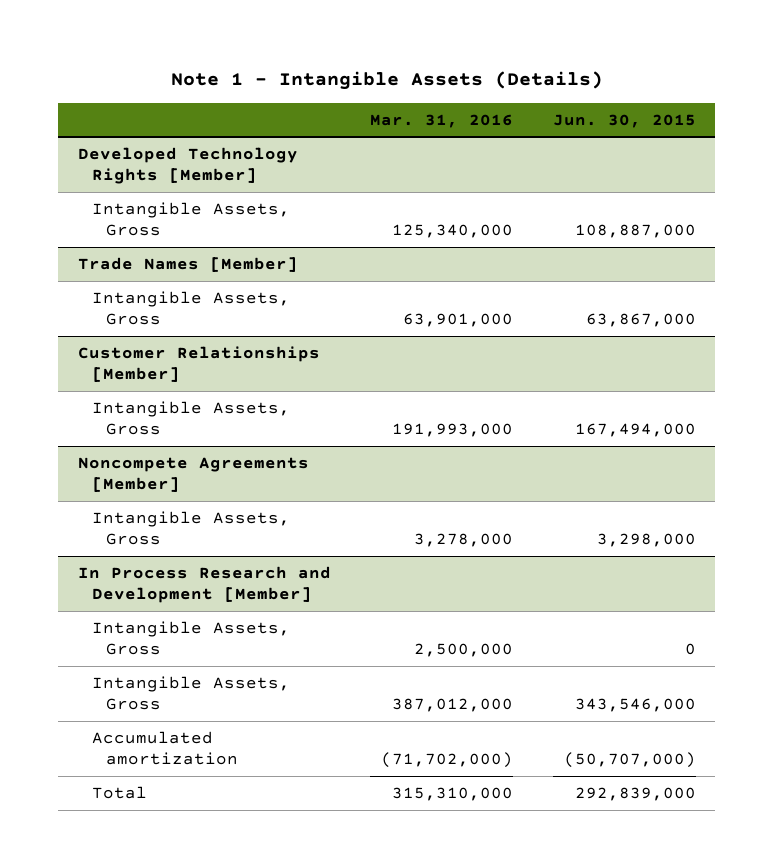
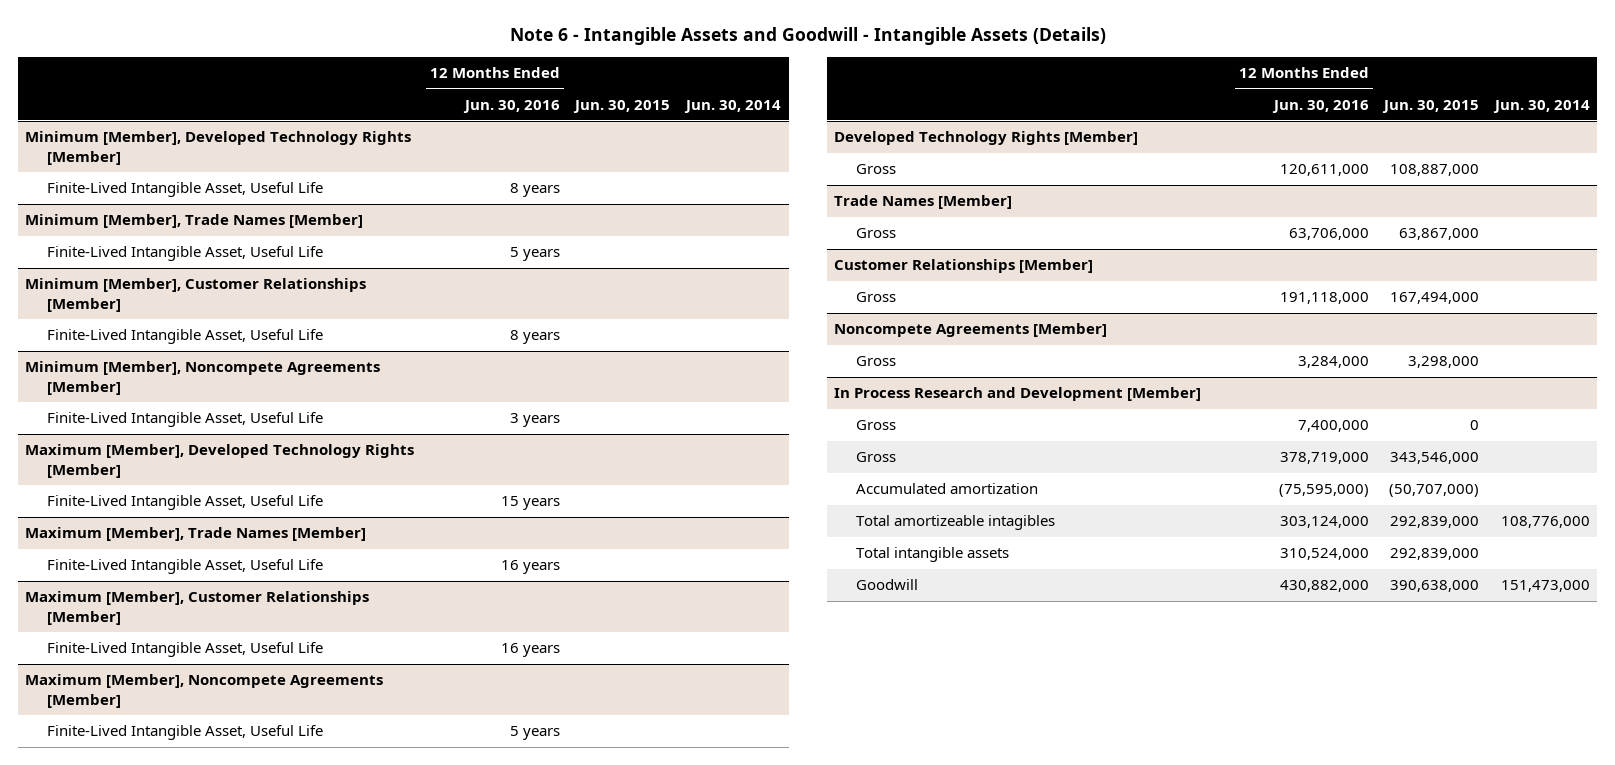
- Note 1 - Intangible Assets (Details)
+ Note 6 - Intangible Assets and Goodwill - Intangible Assets (Details)
- | Mar. 31, 2016 | Jun. 30, 2015
+ | 12 Months Ended Jun. 30, 2016 | Jun. 30, 2015 | Jun. 30, 2014
+ Minimum [Member], Developed Technology Rights [Member]
+ Finite-Lived Intangible Asset, Useful Life | 8 years | |
+ Minimum [Member], Trade Names [Member]
+ Finite-Lived Intangible Asset, Useful Life | 5 years | |
+ Minimum [Member], Customer Relationships [Member]
+ Finite-Lived Intangible Asset, Useful Life | 8 years | |
+ Minimum [Member], Noncompete Agreements [Member]
+ Finite-Lived Intangible Asset, Useful Life | 3 years | |
+ Maximum [Member], Developed Technology Rights [Member]
+ Finite-Lived Intangible Asset, Useful Life | 15 years | |
+ Maximum [Member], Trade Names [Member]
+ Finite-Lived Intangible Asset, Useful Life | 16 years | |
+ Maximum [Member], Customer Relationships [Member]
+ Finite-Lived Intangible Asset, Useful Life | 16 years | |
+ Maximum [Member], Noncompete Agreements [Member]
+ Finite-Lived Intangible Asset, Useful Life | 5 years | |
@ Developed Technology Rights [Member]
- Intangible Assets, Gross | 125,340,000 | 108,887,000
+ Gross | 120,611,000 | 108,887,000 |
@ Trade Names [Member]
- Intangible Assets, Gross | 63,901,000 | 63,867,000
+ Gross | 63,706,000 | 63,867,000 |
@ Customer Relationships [Member]
- Intangible Assets, Gross | 191,993,000 | 167,494,000
+ Gross | 191,118,000 | 167,494,000 |
@ Noncompete Agreements [Member]
- Intangible Assets, Gross | 3,278,000 | 3,298,000
+ Gross | 3,284,000 | 3,298,000 |
@ In Process Research and Development [Member]
- Intangible Assets, Gross | 2,500,000 | 0
- Intangible Assets, Gross | 387,012,000 | 343,546,000
+ Gross | 7,400,000 | 0 |
+ Gross | 378,719,000 | 343,546,000 |
- Total | 315,310,000 | 292,839,000
+ Total amortizeable intagibles | 303,124,000 | 292,839,000 | 108,776,000
+ Total intangible assets | 310,524,000 | 292,839,000 |
+ Goodwill | 430,882,000 | 390,638,000 | 151,473,000

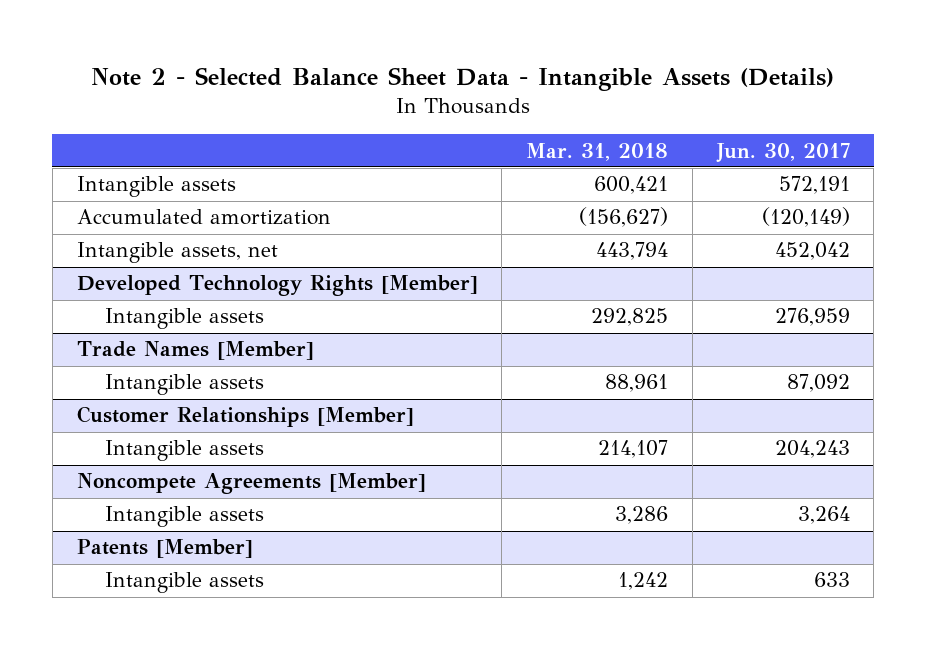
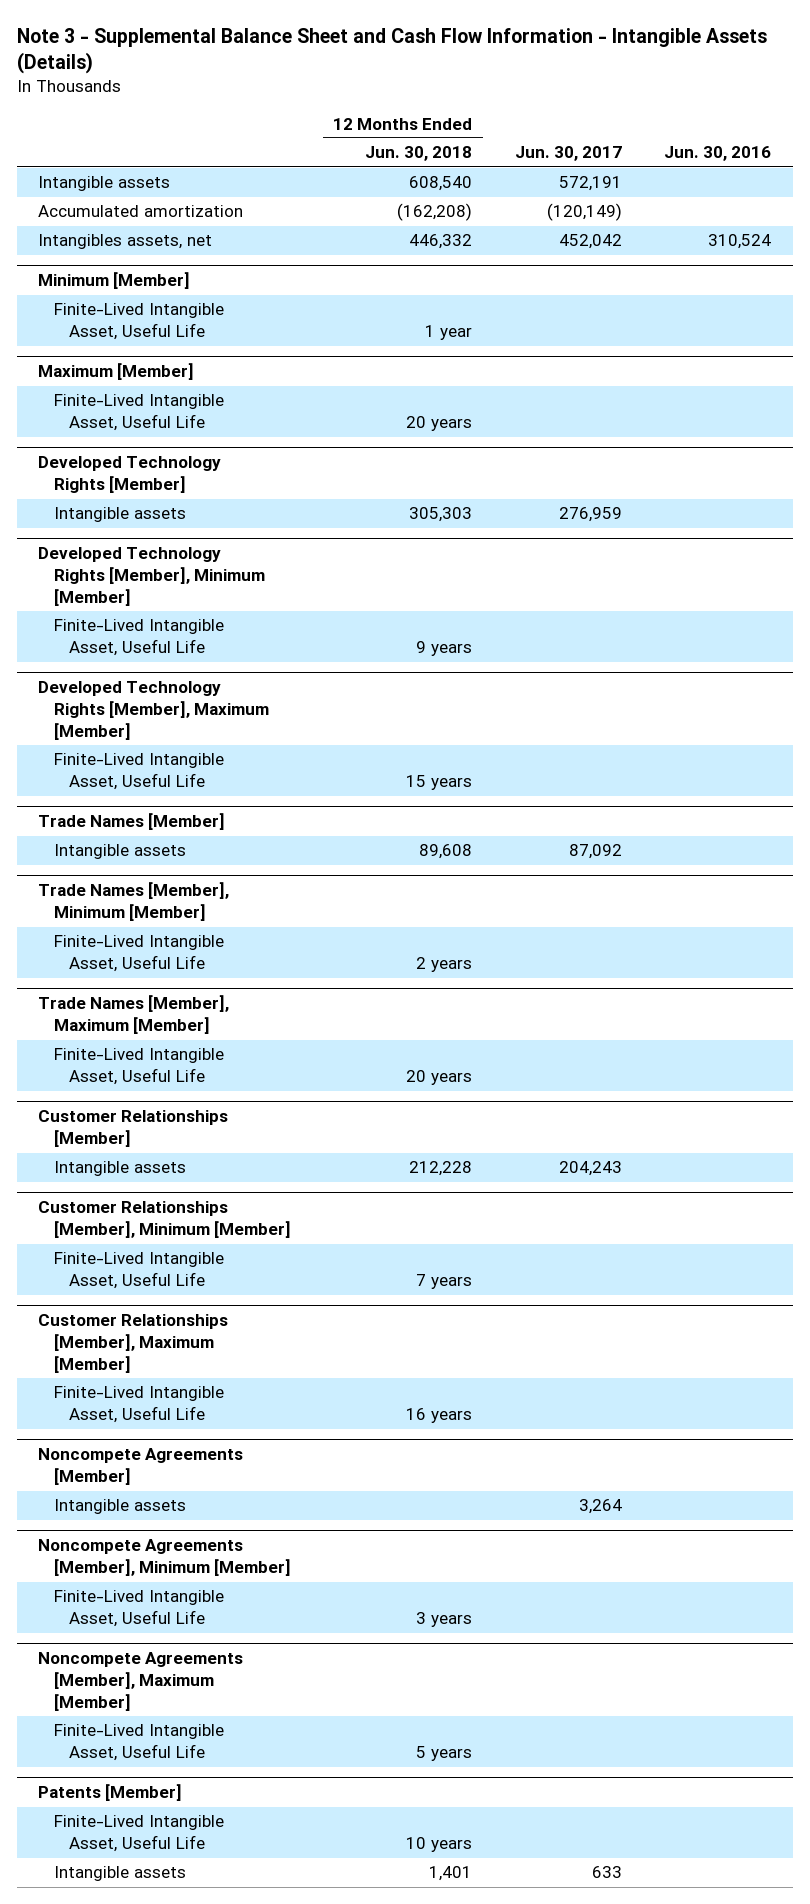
- Note 2 - Selected Balance Sheet Data - Intangible Assets (Details)
+ Note 3 - Supplemental Balance Sheet and Cash Flow Information - Intangible Assets (Details)
- | Mar. 31, 2018 | Jun. 30, 2017
+ | 12 Months Ended Jun. 30, 2018 | Jun. 30, 2017 | Jun. 30, 2016
- Intangible assets, net | 443,794 | 452,042
+ Intangibles assets, net | 446,332 | 452,042 | 310,524
+ Minimum [Member]
+ Finite-Lived Intangible Asset, Useful Life | 1 year | |
+ Maximum [Member]
+ Finite-Lived Intangible Asset, Useful Life | 20 years | |
+ Developed Technology Rights [Member], Minimum [Member]
+ Finite-Lived Intangible Asset, Useful Life | 9 years | |
+ Developed Technology Rights [Member], Maximum [Member]
+ Finite-Lived Intangible Asset, Useful Life | 15 years | |
+ Trade Names [Member], Minimum [Member]
+ Finite-Lived Intangible Asset, Useful Life | 2 years | |
+ Trade Names [Member], Maximum [Member]
+ Finite-Lived Intangible Asset, Useful Life | 20 years | |
+ Customer Relationships [Member], Minimum [Member]
+ Finite-Lived Intangible Asset, Useful Life | 7 years | |
+ Customer Relationships [Member], Maximum [Member]
+ Finite-Lived Intangible Asset, Useful Life | 16 years | |
+ Noncompete Agreements [Member], Minimum [Member]
+ Finite-Lived Intangible Asset, Useful Life | 3 years | |
+ Noncompete Agreements [Member], Maximum [Member]
+ Finite-Lived Intangible Asset, Useful Life | 5 years | |
@ Patents [Member]
+ Finite-Lived Intangible Asset, Useful Life | 10 years | |

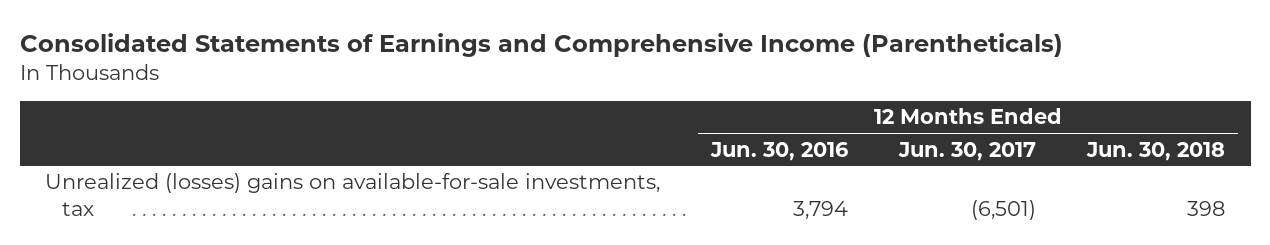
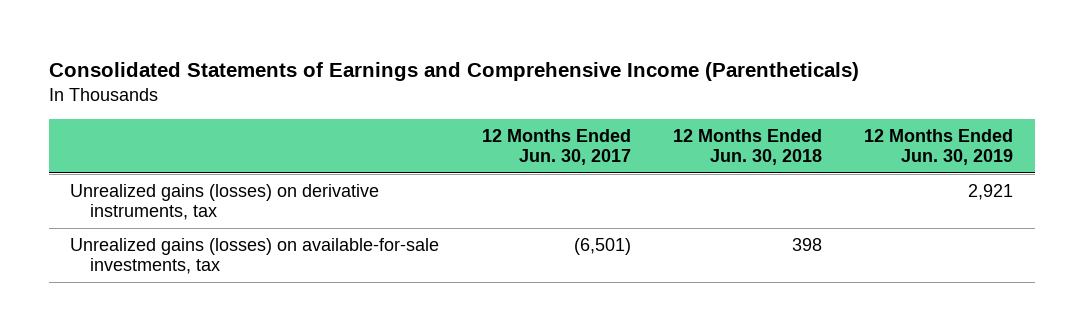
- | 12 Months Ended Jun. 30, 2016 | 12 Months Ended Jun. 30, 2017 | 12 Months Ended Jun. 30, 2018
+ | 12 Months Ended Jun. 30, 2017 | 12 Months Ended Jun. 30, 2018 | 12 Months Ended Jun. 30, 2019
- Unrealized (losses) gains on available-for-sale investments, tax | 3,794 | (6,501) | 398
+ Unrealized gains (losses) on derivative instruments, tax | | | 2,921
+ Unrealized gains (losses) on available-for-sale investments, tax | (6,501) | 398 |

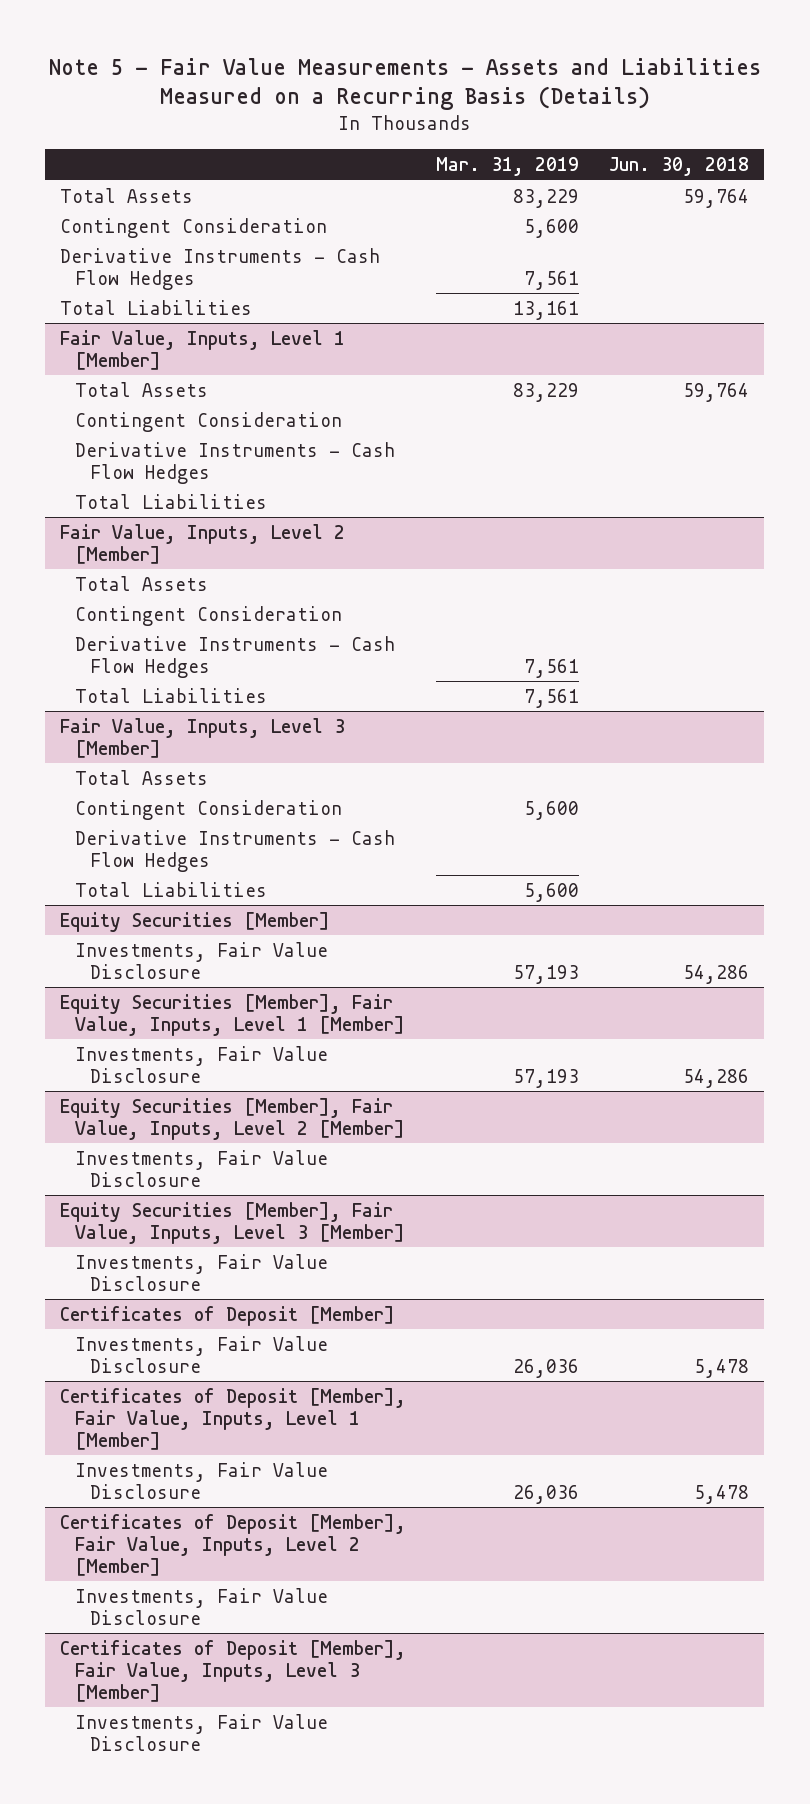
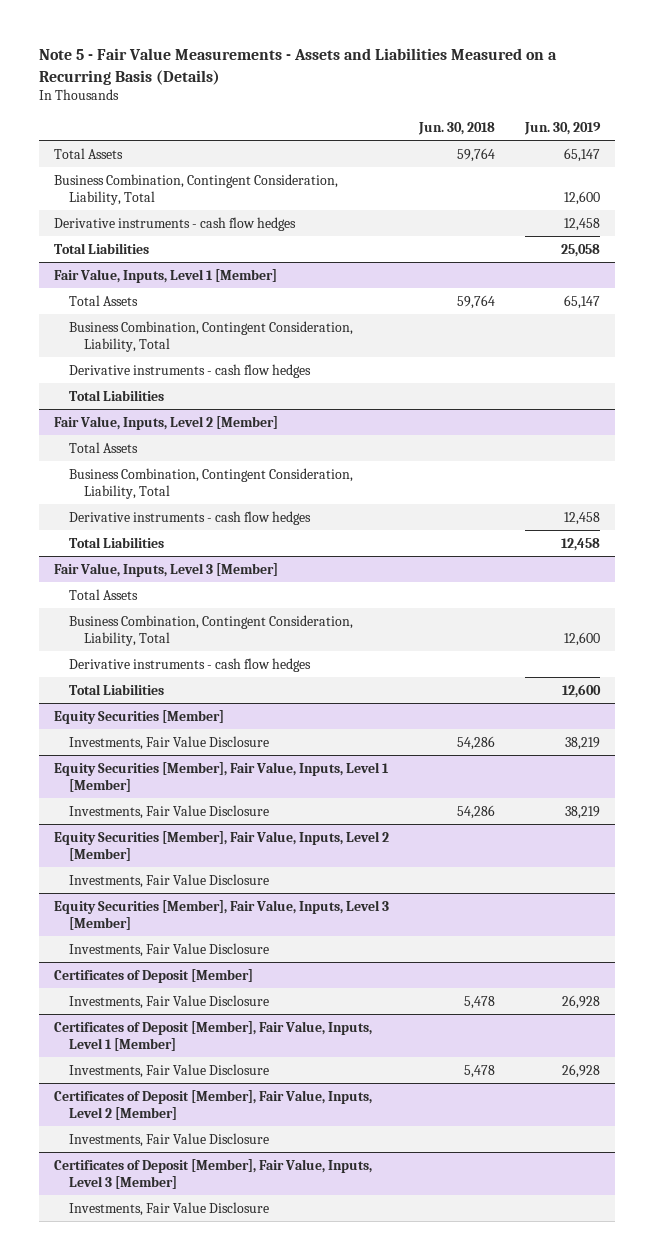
- | Mar. 31, 2019 | Jun. 30, 2018
+ | Jun. 30, 2018 | Jun. 30, 2019
- Contingent Consideration | 5,600 |
- Derivative Instruments - Cash Flow Hedges | 7,561 |
+ Business Combination, Contingent Consideration, Liability, Total | | 12,600
+ Derivative instruments - cash flow hedges | | 12,458
@ Fair Value, Inputs, Level 1 [Member]
- Contingent Consideration
- Derivative Instruments - Cash Flow Hedges
+ Business Combination, Contingent Consideration, Liability, Total
+ Derivative instruments - cash flow hedges
@ Fair Value, Inputs, Level 2 [Member]
- Contingent Consideration
- Derivative Instruments - Cash Flow Hedges | 7,561 |
+ Business Combination, Contingent Consideration, Liability, Total
+ Derivative instruments - cash flow hedges | | 12,458
@ Fair Value, Inputs, Level 3 [Member]
- Contingent Consideration | 5,600 |
- Derivative Instruments - Cash Flow Hedges
+ Business Combination, Contingent Consideration, Liability, Total | | 12,600
+ Derivative instruments - cash flow hedges

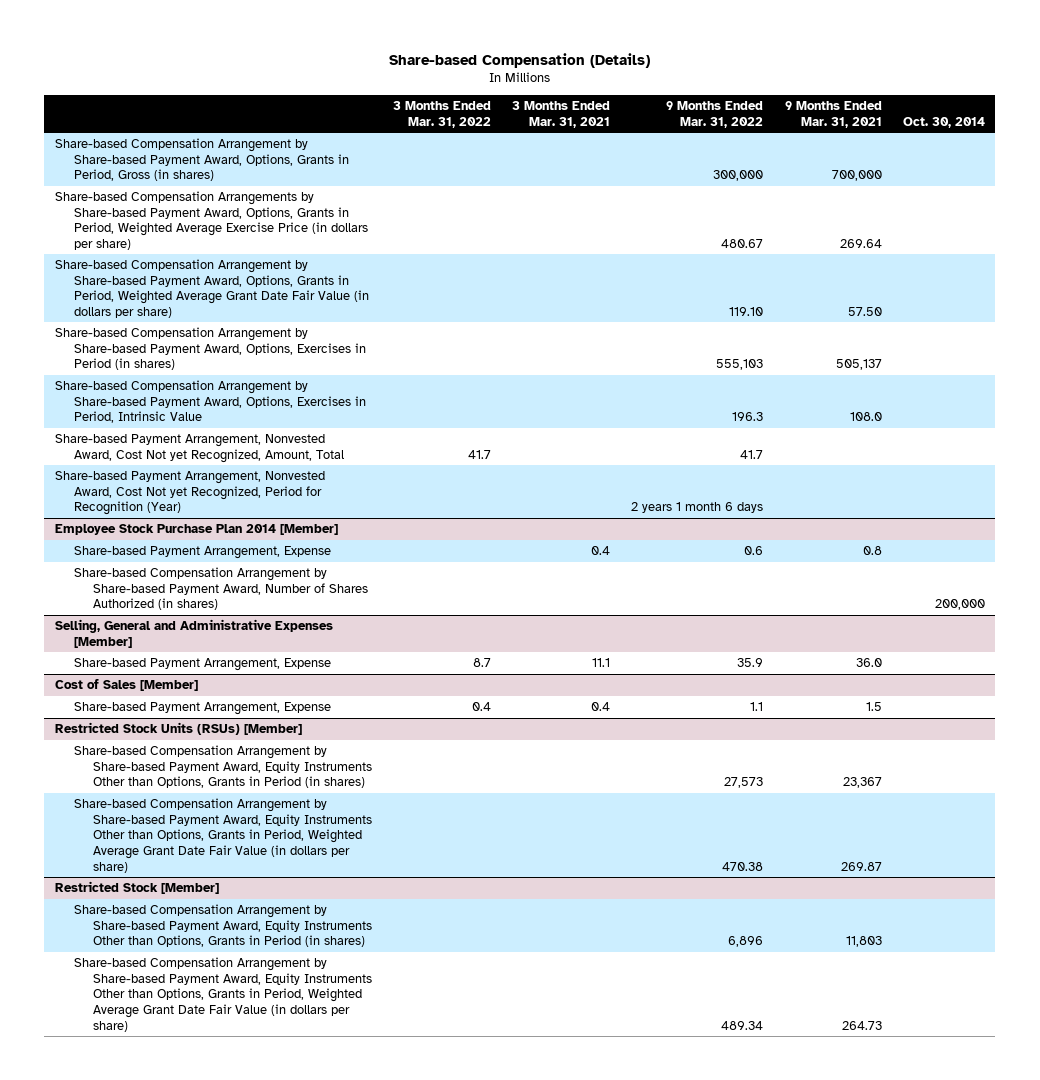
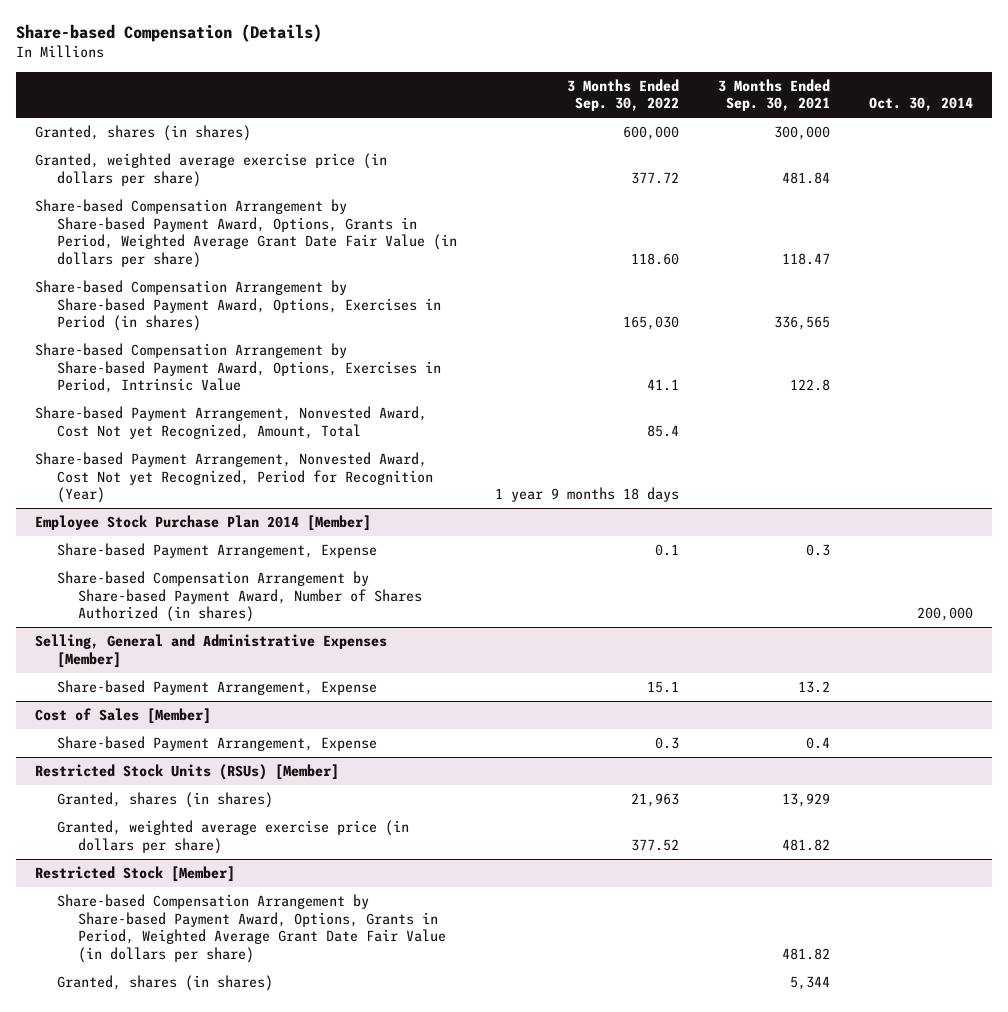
- | 3 Months Ended Mar. 31, 2022 | 3 Months Ended Mar. 31, 2021 | 9 Months Ended Mar. 31, 2022 | 9 Months Ended Mar. 31, 2021 | Oct. 30, 2014
+ | 3 Months Ended Sep. 30, 2022 | 3 Months Ended Sep. 30, 2021 | Oct. 30, 2014
- Share-based Compensation Arrangement by Share-based Payment Award, Options, Grants in Period, Gross (in shares) | | | 300,000 | 700,000 |
- Share-based Compensation Arrangements by Share-based Payment Award, Options, Grants in Period, Weighted Average Exercise Price (in dollars per share) | | | 480.67 | 269.64 |
+ Granted, shares (in shares) | 600,000 | 300,000 |
+ Granted, weighted average exercise price (in dollars per share) | 377.72 | 481.84 |
@ Restricted Stock Units (RSUs) [Member]
- Share-based Compensation Arrangement by Share-based Payment Award, Equity Instruments Other than Options, Grants in Period (in shares) | | | 27,573 | 23,367 |
- Share-based Compensation Arrangement by Share-based Payment Award, Equity Instruments Other than Options, Grants in Period, Weighted Average Grant Date Fair Value (in dollars per share) | | | 470.38 | 269.87 |
+ Granted, shares (in shares) | 21,963 | 13,929 |
+ Granted, weighted average exercise price (in dollars per share) | 377.52 | 481.82 |
@ Restricted Stock [Member]
- Share-based Compensation Arrangement by Share-based Payment Award, Equity Instruments Other than Options, Grants in Period (in shares) | | | 6,896 | 11,803 |
- Share-based Compensation Arrangement by Share-based Payment Award, Equity Instruments Other than Options, Grants in Period, Weighted Average Grant Date Fair Value (in dollars per share) | | | 489.34 | 264.73 |
+ Share-based Compensation Arrangement by Share-based Payment Award, Options, Grants in Period, Weighted Average Grant Date Fair Value (in dollars per share) | | 481.82 |
+ Granted, shares (in shares) | | 5,344 |

